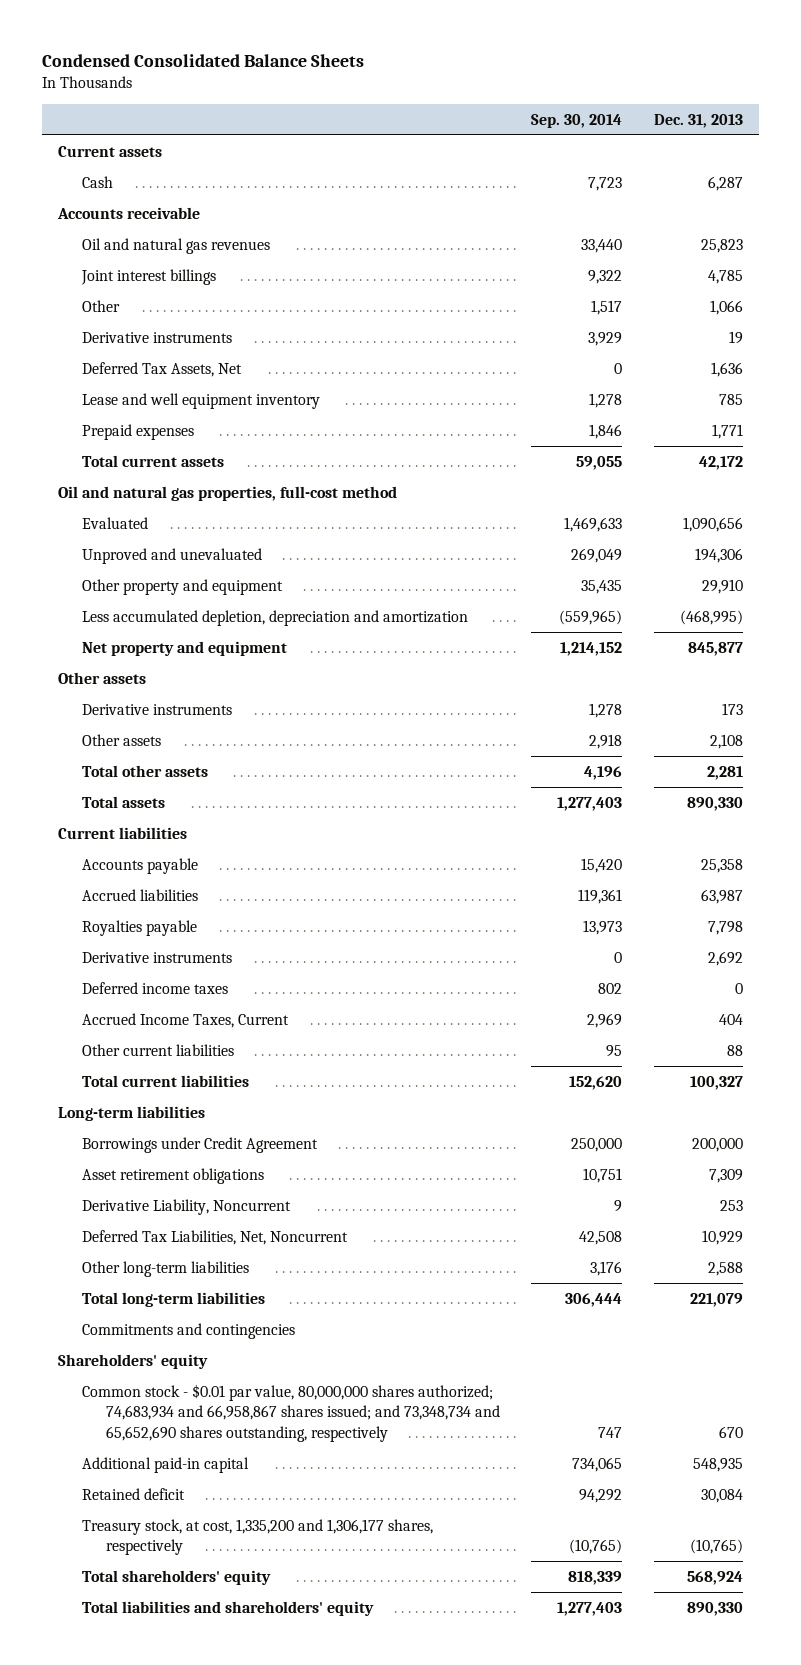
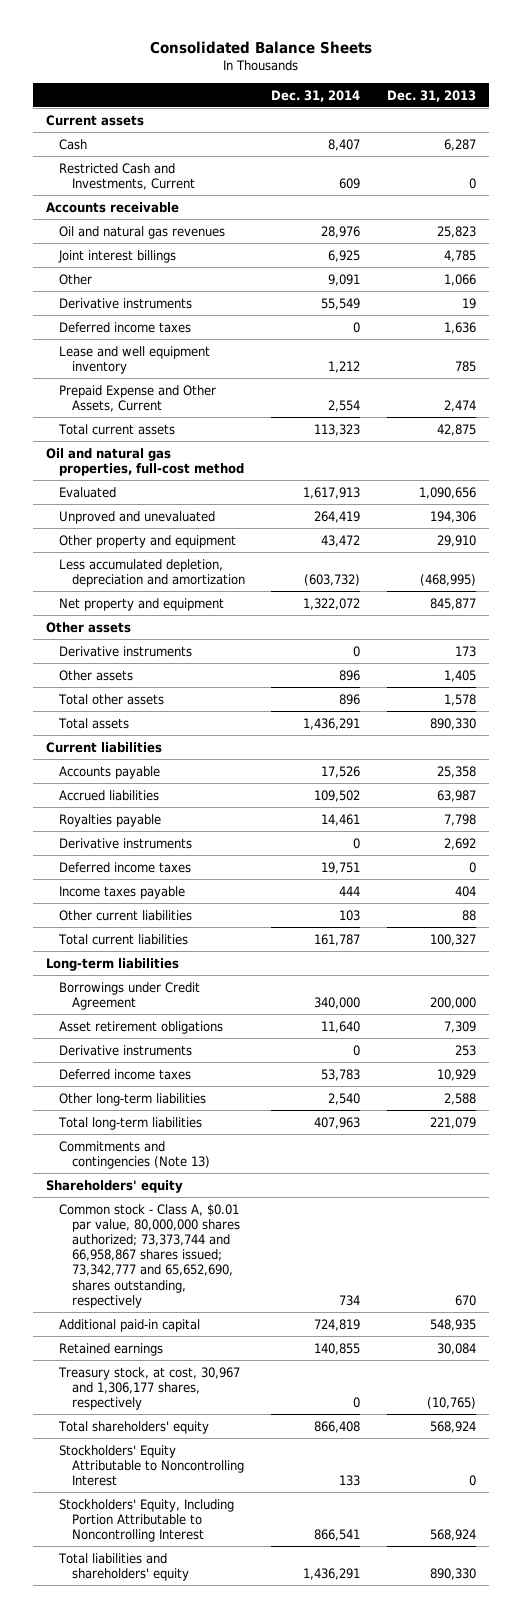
- Condensed Consolidated Balance Sheets
+ Consolidated Balance Sheets
- | Sep. 30, 2014 | Dec. 31, 2013
+ | Dec. 31, 2014 | Dec. 31, 2013
+ Restricted Cash and Investments, Current | 609 | 0
- Deferred Tax Assets, Net | 0 | 1,636
+ Deferred income taxes | 0 | 1,636
- Prepaid expenses | 1,846 | 1,771
- Total current assets | 59,055 | 42,172
+ Prepaid Expense and Other Assets, Current | 2,554 | 2,474
+ Total current assets | 113,323 | 42,875
- Other assets | 2,918 | 2,108
- Total other assets | 4,196 | 2,281
+ Other assets | 896 | 1,405
+ Total other assets | 896 | 1,578
- Accrued Income Taxes, Current | 2,969 | 404
+ Income taxes payable | 444 | 404
- Derivative Liability, Noncurrent | 9 | 253
- Deferred Tax Liabilities, Net, Noncurrent | 42,508 | 10,929
+ Derivative instruments | 0 | 253
+ Deferred income taxes | 53,783 | 10,929
- Commitments and contingencies
+ Commitments and contingencies (Note 13)
- Common stock - $0.01 par value, 80,000,000 shares authorized; 74,683,934 and 66,958,867 shares issued; and 73,348,734 and 65,652,690 shares outstanding, respectively | 747 | 670
+ Common stock - Class A, $0.01 par value, 80,000,000 shares authorized; 73,373,744 and 66,958,867 shares issued; 73,342,777 and 65,652,690, shares outstanding, respectively | 734 | 670
- Retained deficit | 94,292 | 30,084
- Treasury stock, at cost, 1,335,200 and 1,306,177 shares, respectively | (10,765) | (10,765)
+ Retained earnings | 140,855 | 30,084
+ Treasury stock, at cost, 30,967 and 1,306,177 shares, respectively | 0 | (10,765)
+ Stockholders' Equity Attributable to Noncontrolling Interest | 133 | 0
+ Stockholders' Equity, Including Portion Attributable to Noncontrolling Interest | 866,541 | 568,924

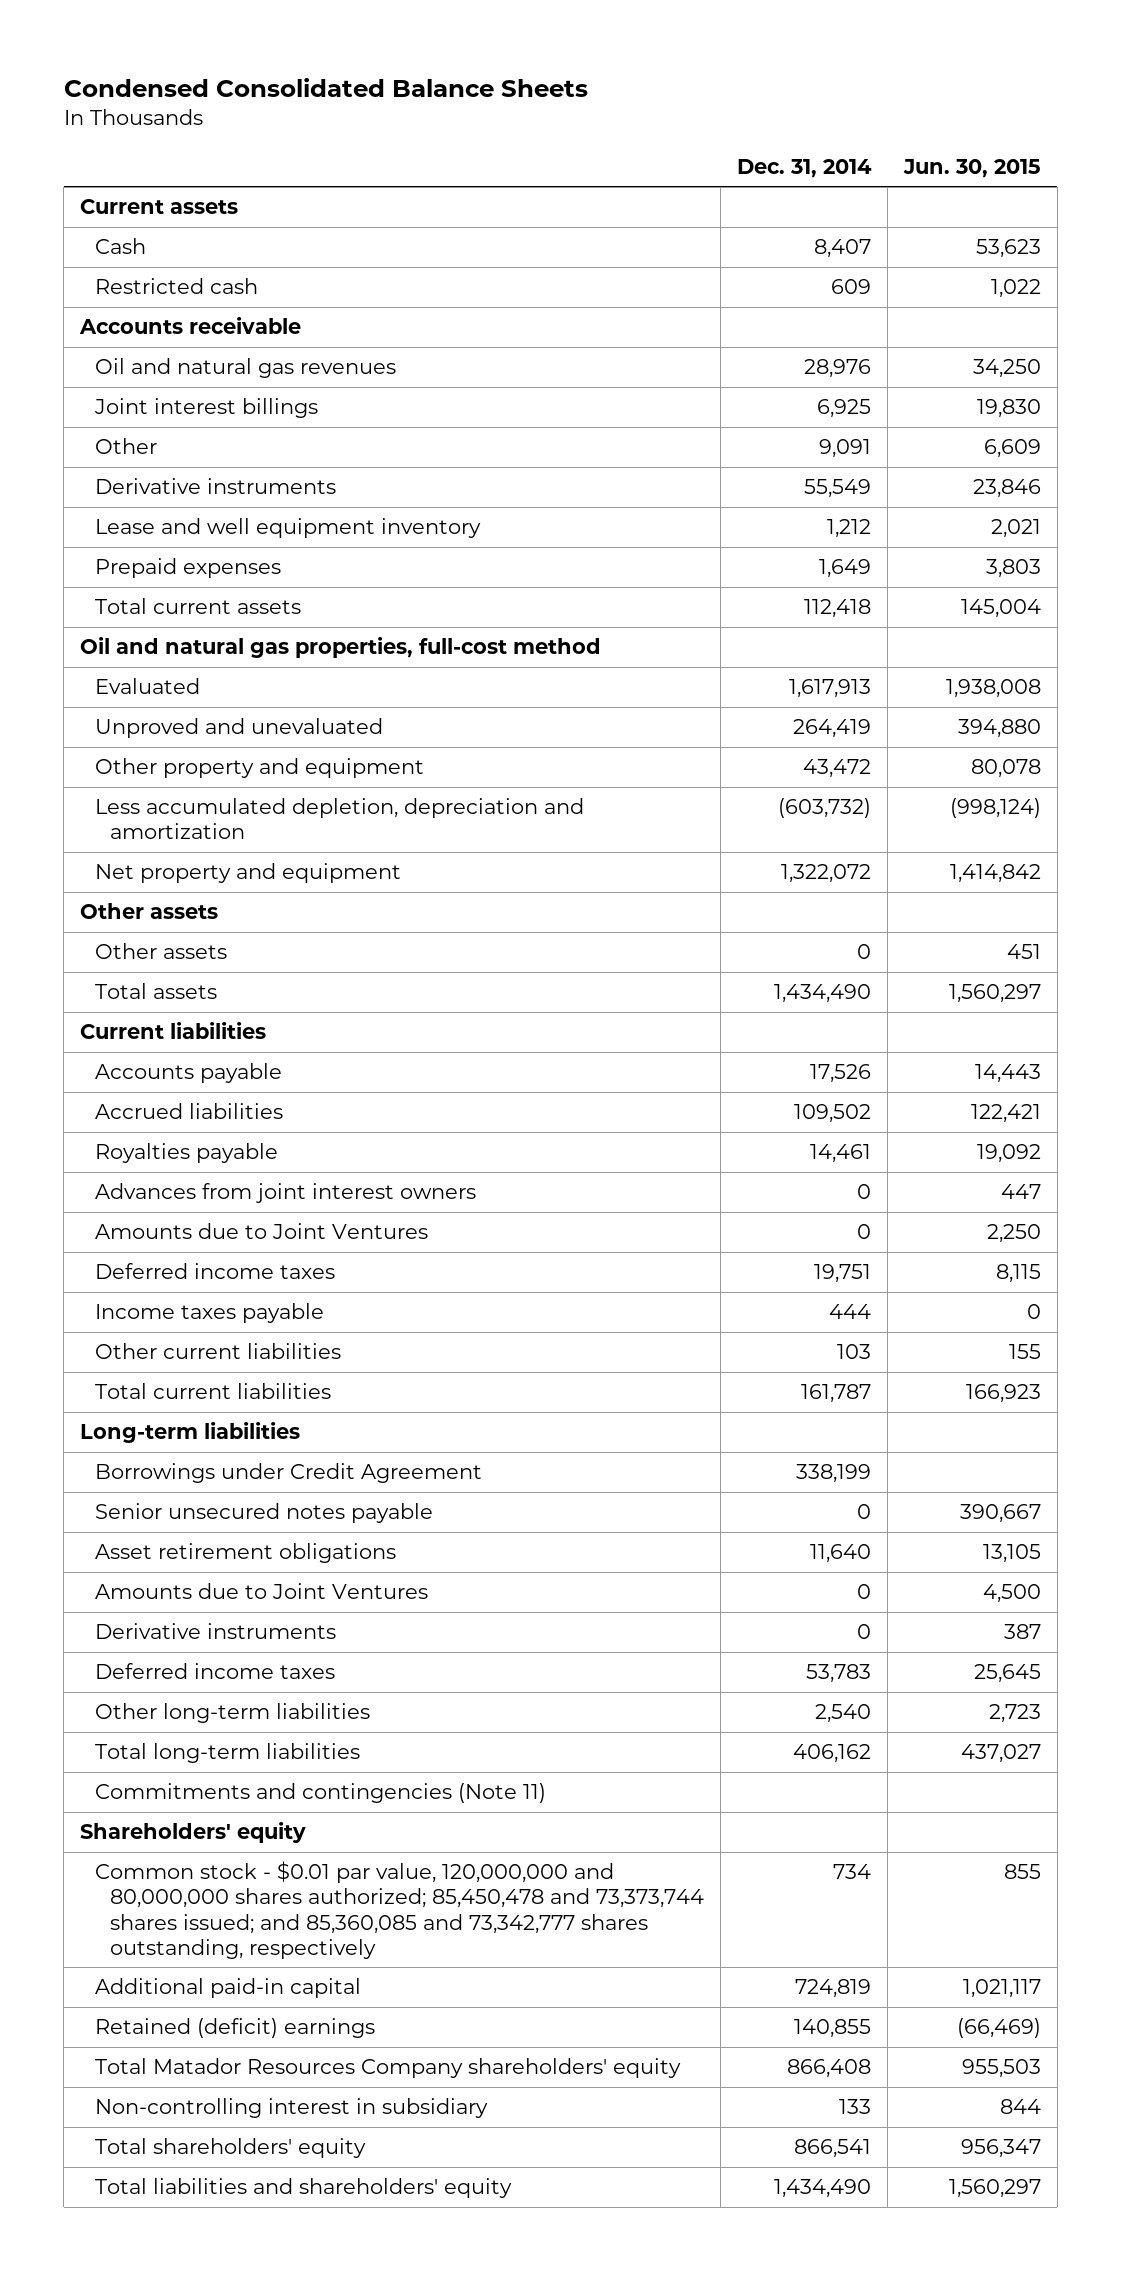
- Consolidated Balance Sheets
+ Condensed Consolidated Balance Sheets
- | Dec. 31, 2014 | Dec. 31, 2013
+ | Dec. 31, 2014 | Jun. 30, 2015
- Restricted Cash and Investments, Current | 609 | 0
+ Restricted cash | 609 | 1,022
- Deferred income taxes | 0 | 1,636
- Prepaid Expense and Other Assets, Current | 2,554 | 2,474
- Total current assets | 113,323 | 42,875
+ Prepaid expenses | 1,649 | 3,803
+ Total current assets | 112,418 | 145,004
- Derivative instruments | 0 | 173
- Other assets | 896 | 1,405
- Total other assets | 896 | 1,578
- Total assets | 1,436,291 | 890,330
+ Other assets | 0 | 451
+ Total assets | 1,434,490 | 1,560,297
- Derivative instruments | 0 | 2,692
+ Advances from joint interest owners | 0 | 447
+ Amounts due to Joint Ventures | 0 | 2,250
- Borrowings under Credit Agreement | 340,000 | 200,000
+ Borrowings under Credit Agreement | 338,199 |
+ Senior unsecured notes payable | 0 | 390,667
+ Amounts due to Joint Ventures | 0 | 4,500
- Total long-term liabilities | 407,963 | 221,079
- Commitments and contingencies (Note 13)
+ Total long-term liabilities | 406,162 | 437,027
+ Commitments and contingencies (Note 11)
- Common stock - Class A, $0.01 par value, 80,000,000 shares authorized; 73,373,744 and 66,958,867 shares issued; 73,342,777 and 65,652,690, shares outstanding, respectively | 734 | 670
+ Common stock - $0.01 par value, 120,000,000 and 80,000,000 shares authorized; 85,450,478 and 73,373,744 shares issued; and 85,360,085 and 73,342,777 shares outstanding, respectively | 734 | 855
- Retained earnings | 140,855 | 30,084
- Treasury stock, at cost, 30,967 and 1,306,177 shares, respectively | 0 | (10,765)
- Total shareholders' equity | 866,408 | 568,924
- Stockholders' Equity Attributable to Noncontrolling Interest | 133 | 0
- Stockholders' Equity, Including Portion Attributable to Noncontrolling Interest | 866,541 | 568,924
- Total liabilities and shareholders' equity | 1,436,291 | 890,330
+ Retained (deficit) earnings | 140,855 | (66,469)
+ Total Matador Resources Company shareholders' equity | 866,408 | 955,503
+ Non-controlling interest in subsidiary | 133 | 844
+ Total shareholders' equity | 866,541 | 956,347
+ Total liabilities and shareholders' equity | 1,434,490 | 1,560,297

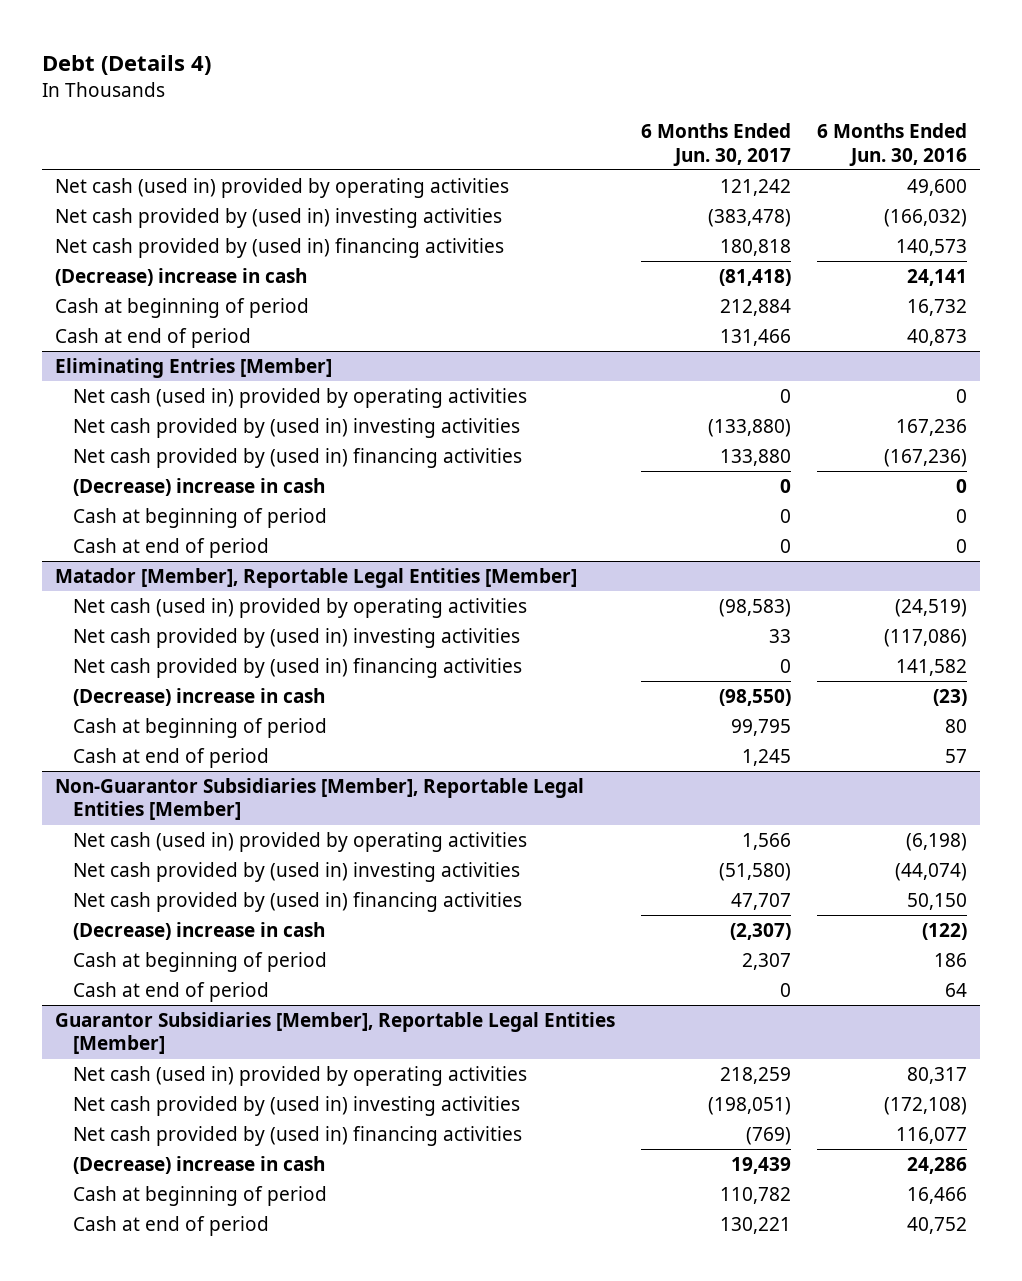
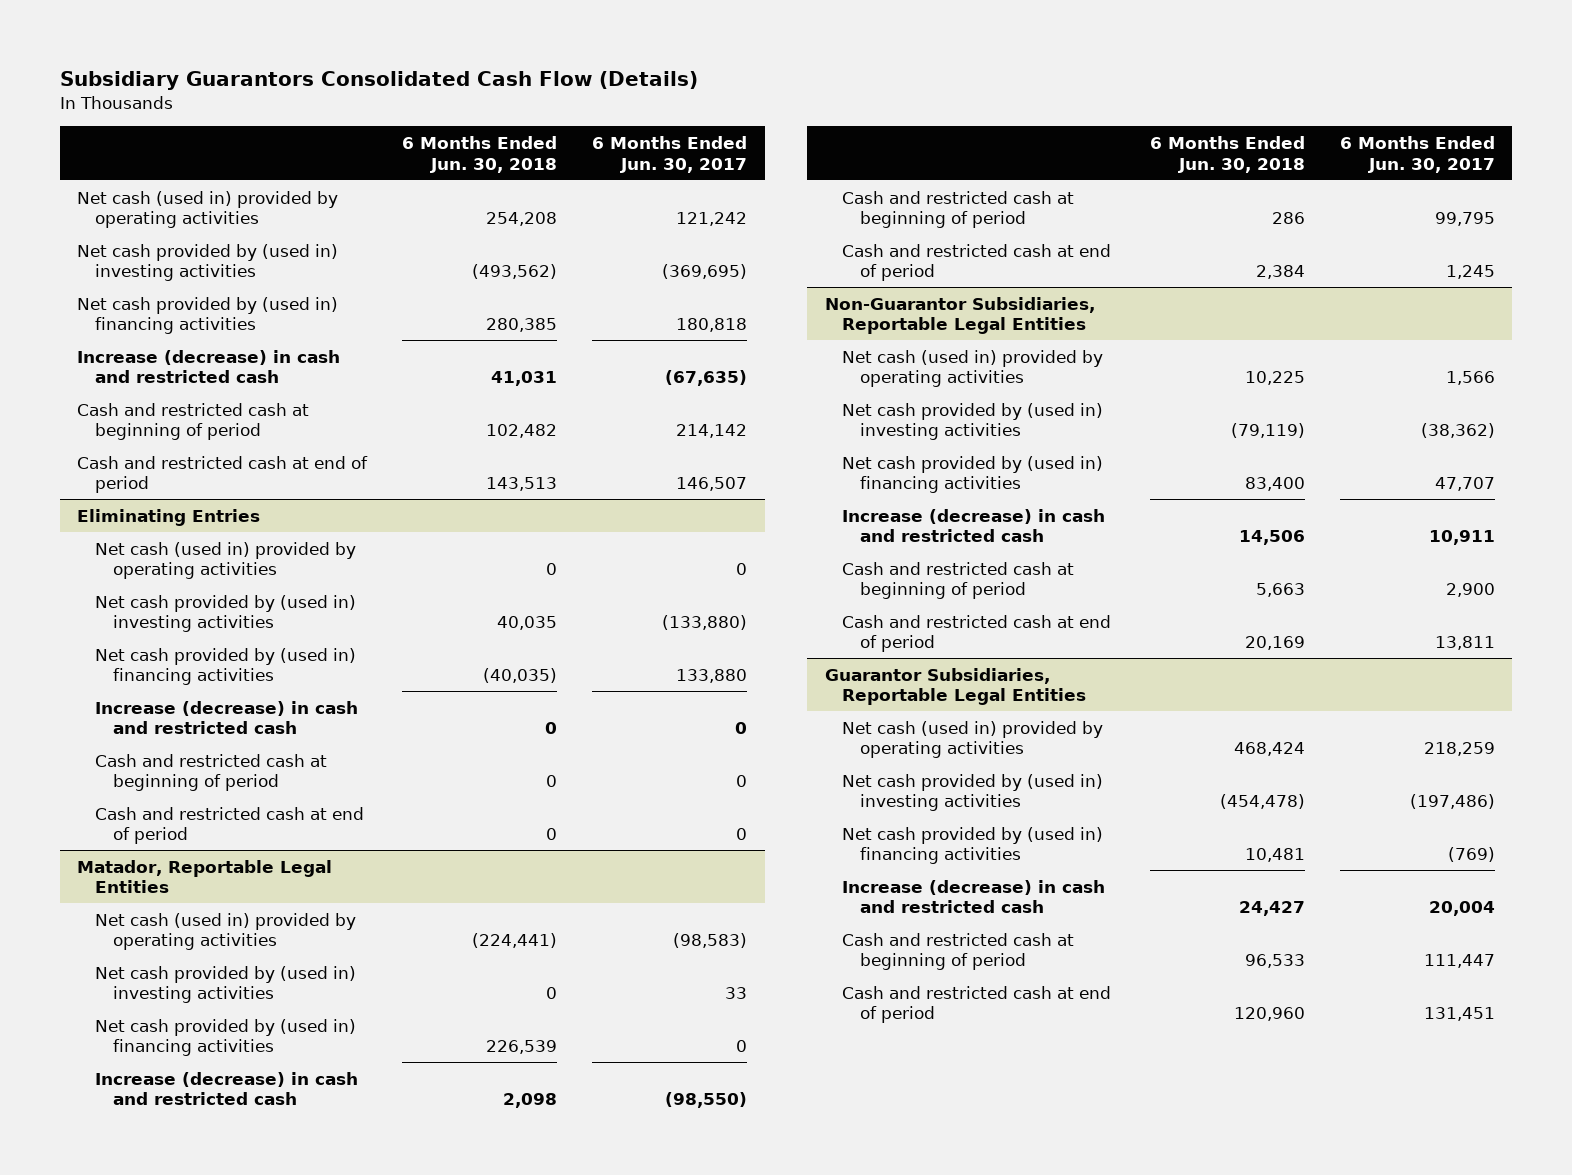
- Debt (Details 4)
+ Subsidiary Guarantors Consolidated Cash Flow (Details)
- | 6 Months Ended Jun. 30, 2017 | 6 Months Ended Jun. 30, 2016
+ | 6 Months Ended Jun. 30, 2018 | 6 Months Ended Jun. 30, 2017
- Net cash provided by (used in) investing activities | (383,478) | (166,032)
+ Net cash provided by (used in) investing activities | (493,562) | (369,695)
- (Decrease) increase in cash | (81,418) | 24,141
- Cash at beginning of period | 212,884 | 16,732
- Cash at end of period | 131,466 | 40,873
- Eliminating Entries [Member]
+ Increase (decrease) in cash and restricted cash | 41,031 | (67,635)
+ Cash and restricted cash at beginning of period | 102,482 | 214,142
+ Cash and restricted cash at end of period | 143,513 | 146,507
+ Eliminating Entries
- (Decrease) increase in cash | 0 | 0
- Cash at beginning of period | 0 | 0
- Cash at end of period | 0 | 0
- Matador [Member], Reportable Legal Entities [Member]
+ Increase (decrease) in cash and restricted cash | 0 | 0
+ Cash and restricted cash at beginning of period | 0 | 0
+ Cash and restricted cash at end of period | 0 | 0
+ Matador, Reportable Legal Entities
- (Decrease) increase in cash | (98,550) | (23)
- Cash at beginning of period | 99,795 | 80
- Cash at end of period | 1,245 | 57
- Non-Guarantor Subsidiaries [Member], Reportable Legal Entities [Member]
+ Increase (decrease) in cash and restricted cash | 2,098 | (98,550)
+ Cash and restricted cash at beginning of period | 286 | 99,795
+ Cash and restricted cash at end of period | 2,384 | 1,245
+ Non-Guarantor Subsidiaries, Reportable Legal Entities
- Net cash provided by (used in) investing activities | (51,580) | (44,074)
+ Net cash provided by (used in) investing activities | (79,119) | (38,362)
- (Decrease) increase in cash | (2,307) | (122)
- Cash at beginning of period | 2,307 | 186
- Cash at end of period | 0 | 64
- Guarantor Subsidiaries [Member], Reportable Legal Entities [Member]
+ Increase (decrease) in cash and restricted cash | 14,506 | 10,911
+ Cash and restricted cash at beginning of period | 5,663 | 2,900
+ Cash and restricted cash at end of period | 20,169 | 13,811
+ Guarantor Subsidiaries, Reportable Legal Entities
- Net cash provided by (used in) investing activities | (198,051) | (172,108)
+ Net cash provided by (used in) investing activities | (454,478) | (197,486)
- (Decrease) increase in cash | 19,439 | 24,286
- Cash at beginning of period | 110,782 | 16,466
- Cash at end of period | 130,221 | 40,752
+ Increase (decrease) in cash and restricted cash | 24,427 | 20,004
+ Cash and restricted cash at beginning of period | 96,533 | 111,447
+ Cash and restricted cash at end of period | 120,960 | 131,451

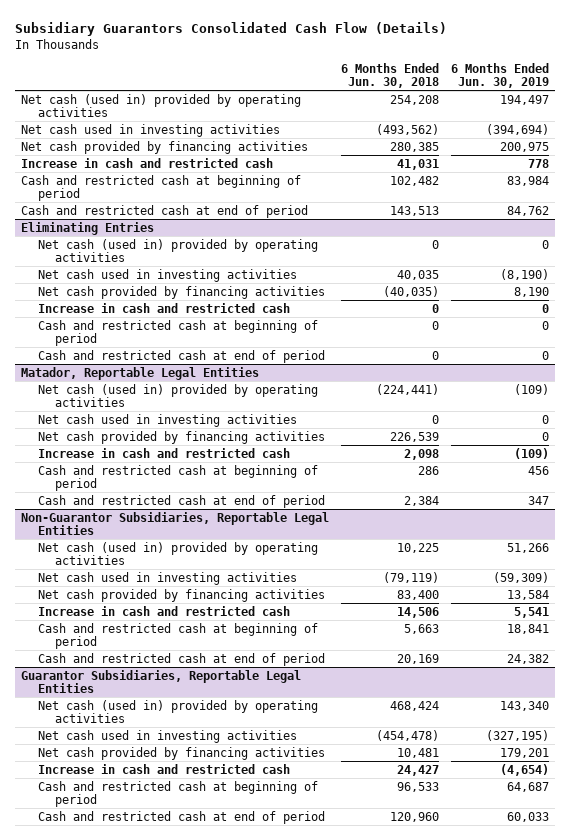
- | 6 Months Ended Jun. 30, 2018 | 6 Months Ended Jun. 30, 2017
+ | 6 Months Ended Jun. 30, 2018 | 6 Months Ended Jun. 30, 2019
- Net cash provided by (used in) investing activities | (493,562) | (369,695)
- Net cash provided by (used in) financing activities | 280,385 | 180,818
- Increase (decrease) in cash and restricted cash | 41,031 | (67,635)
+ Net cash used in investing activities | (493,562) | (394,694)
+ Net cash provided by financing activities | 280,385 | 200,975
+ Increase in cash and restricted cash | 41,031 | 778
@ Eliminating Entries
- Net cash provided by (used in) investing activities | 40,035 | (133,880)
- Net cash provided by (used in) financing activities | (40,035) | 133,880
- Increase (decrease) in cash and restricted cash | 0 | 0
+ Net cash used in investing activities | 40,035 | (8,190)
+ Net cash provided by financing activities | (40,035) | 8,190
+ Increase in cash and restricted cash | 0 | 0
@ Matador, Reportable Legal Entities
- Net cash provided by (used in) investing activities | 0 | 33
- Net cash provided by (used in) financing activities | 226,539 | 0
- Increase (decrease) in cash and restricted cash | 2,098 | (98,550)
+ Net cash used in investing activities | 0 | 0
+ Net cash provided by financing activities | 226,539 | 0
+ Increase in cash and restricted cash | 2,098 | (109)
@ Non-Guarantor Subsidiaries, Reportable Legal Entities
- Net cash provided by (used in) investing activities | (79,119) | (38,362)
- Net cash provided by (used in) financing activities | 83,400 | 47,707
- Increase (decrease) in cash and restricted cash | 14,506 | 10,911
+ Net cash used in investing activities | (79,119) | (59,309)
+ Net cash provided by financing activities | 83,400 | 13,584
+ Increase in cash and restricted cash | 14,506 | 5,541
@ Guarantor Subsidiaries, Reportable Legal Entities
- Net cash provided by (used in) investing activities | (454,478) | (197,486)
- Net cash provided by (used in) financing activities | 10,481 | (769)
- Increase (decrease) in cash and restricted cash | 24,427 | 20,004
+ Net cash used in investing activities | (454,478) | (327,195)
+ Net cash provided by financing activities | 10,481 | 179,201
+ Increase in cash and restricted cash | 24,427 | (4,654)

